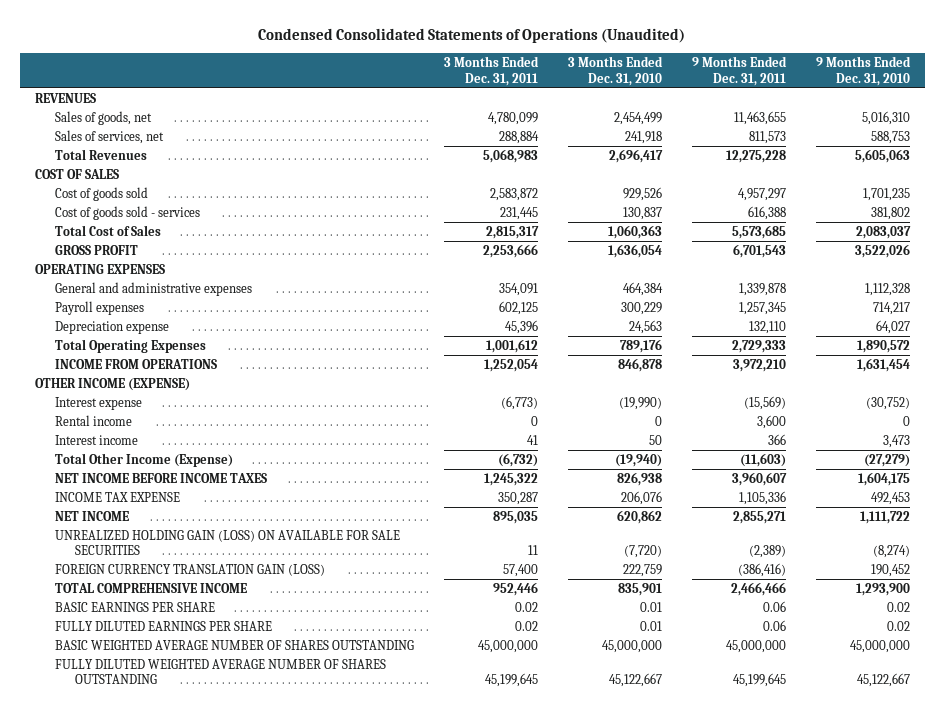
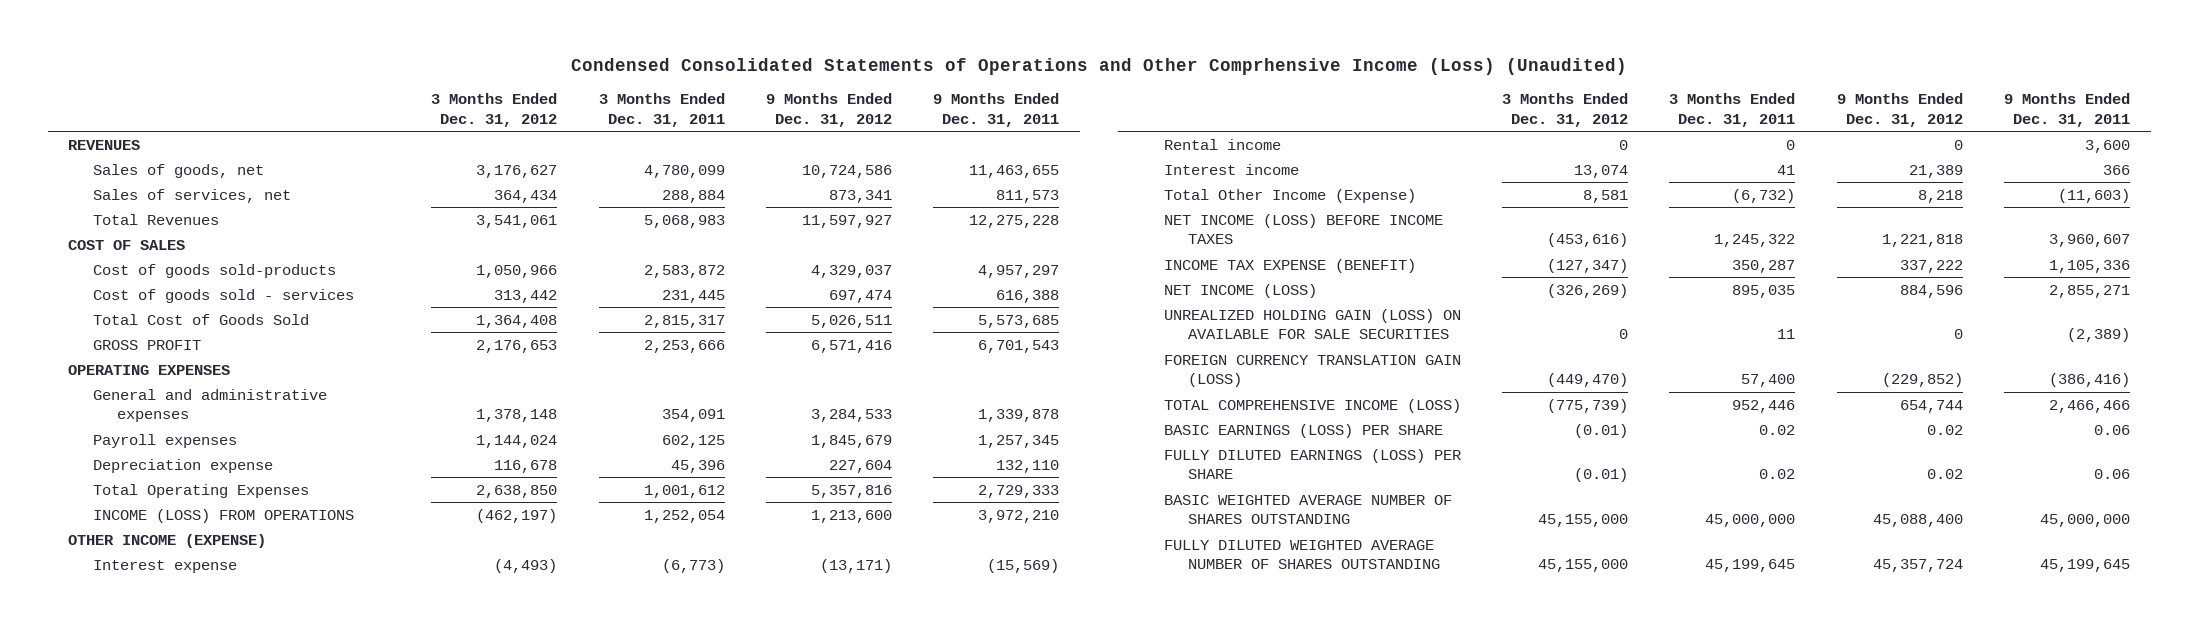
- Condensed Consolidated Statements of Operations (Unaudited)
+ Condensed Consolidated Statements of Operations and Other Comprhensive Income (Loss) (Unaudited)
- | 3 Months Ended Dec. 31, 2011 | 3 Months Ended Dec. 31, 2010 | 9 Months Ended Dec. 31, 2011 | 9 Months Ended Dec. 31, 2010
+ | 3 Months Ended Dec. 31, 2012 | 3 Months Ended Dec. 31, 2011 | 9 Months Ended Dec. 31, 2012 | 9 Months Ended Dec. 31, 2011
- Cost of goods sold | 2,583,872 | 929,526 | 4,957,297 | 1,701,235
+ Cost of goods sold-products | 1,050,966 | 2,583,872 | 4,329,037 | 4,957,297
- Total Cost of Sales | 2,815,317 | 1,060,363 | 5,573,685 | 2,083,037
+ Total Cost of Goods Sold | 1,364,408 | 2,815,317 | 5,026,511 | 5,573,685
- INCOME FROM OPERATIONS | 1,252,054 | 846,878 | 3,972,210 | 1,631,454
+ INCOME (LOSS) FROM OPERATIONS | (462,197) | 1,252,054 | 1,213,600 | 3,972,210
- NET INCOME BEFORE INCOME TAXES | 1,245,322 | 826,938 | 3,960,607 | 1,604,175
- INCOME TAX EXPENSE | 350,287 | 206,076 | 1,105,336 | 492,453
- NET INCOME | 895,035 | 620,862 | 2,855,271 | 1,111,722
+ NET INCOME (LOSS) BEFORE INCOME TAXES | (453,616) | 1,245,322 | 1,221,818 | 3,960,607
+ INCOME TAX EXPENSE (BENEFIT) | (127,347) | 350,287 | 337,222 | 1,105,336
+ NET INCOME (LOSS) | (326,269) | 895,035 | 884,596 | 2,855,271
- TOTAL COMPREHENSIVE INCOME | 952,446 | 835,901 | 2,466,466 | 1,293,900
- BASIC EARNINGS PER SHARE | 0.02 | 0.01 | 0.06 | 0.02
- FULLY DILUTED EARNINGS PER SHARE | 0.02 | 0.01 | 0.06 | 0.02
+ TOTAL COMPREHENSIVE INCOME (LOSS) | (775,739) | 952,446 | 654,744 | 2,466,466
+ BASIC EARNINGS (LOSS) PER SHARE | (0.01) | 0.02 | 0.02 | 0.06
+ FULLY DILUTED EARNINGS (LOSS) PER SHARE | (0.01) | 0.02 | 0.02 | 0.06

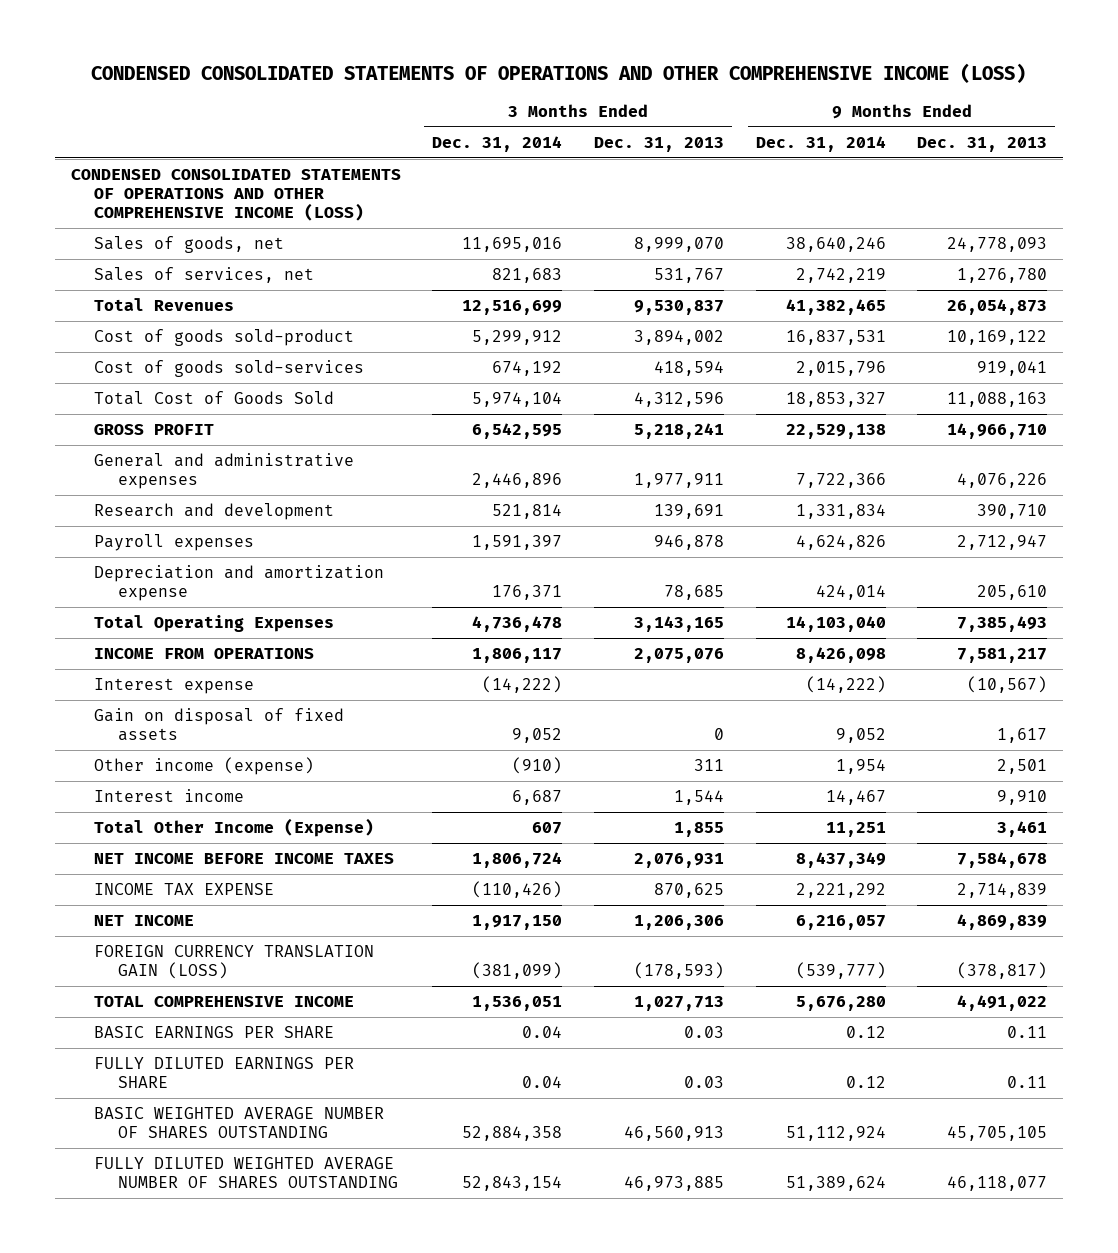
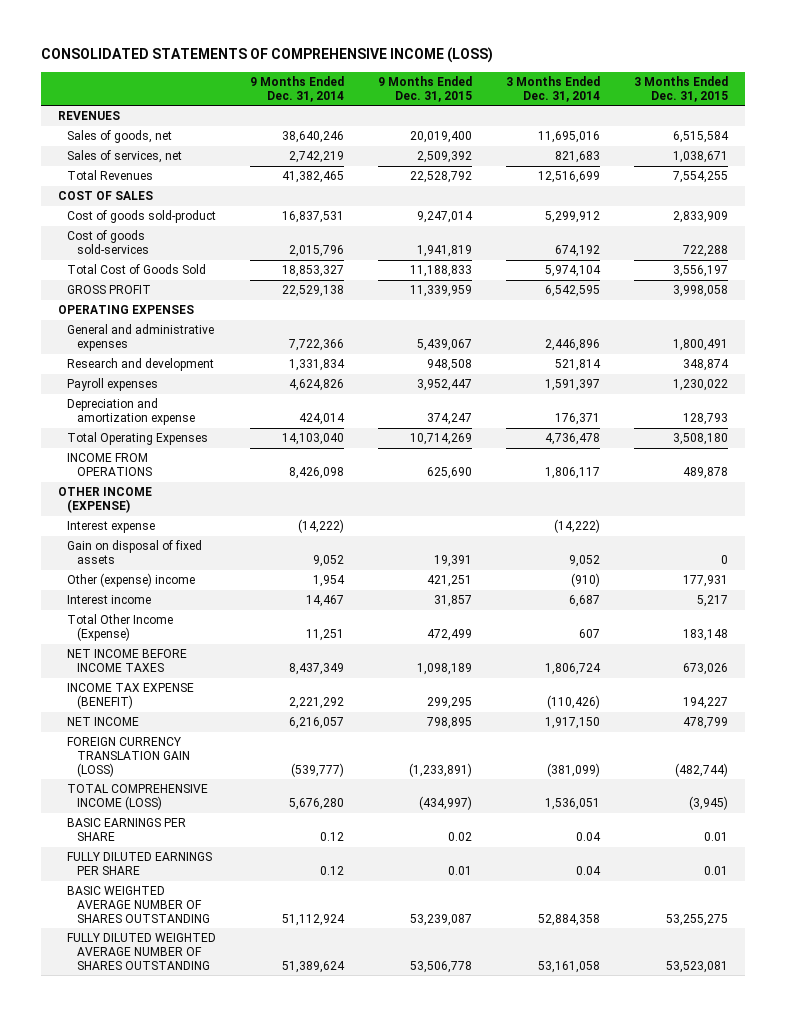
- CONDENSED CONSOLIDATED STATEMENTS OF OPERATIONS AND OTHER COMPREHENSIVE INCOME (LOSS)
+ CONSOLIDATED STATEMENTS OF COMPREHENSIVE INCOME (LOSS)
- | 3 Months Ended Dec. 31, 2014 | 3 Months Ended Dec. 31, 2013 | 9 Months Ended Dec. 31, 2014 | 9 Months Ended Dec. 31, 2013
+ | 9 Months Ended Dec. 31, 2014 | 9 Months Ended Dec. 31, 2015 | 3 Months Ended Dec. 31, 2014 | 3 Months Ended Dec. 31, 2015
- CONDENSED CONSOLIDATED STATEMENTS OF OPERATIONS AND OTHER COMPREHENSIVE INCOME (LOSS)
+ REVENUES
+ COST OF SALES
+ OPERATING EXPENSES
+ OTHER INCOME (EXPENSE)
- Other income (expense) | (910) | 311 | 1,954 | 2,501
+ Other (expense) income | 1,954 | 421,251 | (910) | 177,931
- INCOME TAX EXPENSE | (110,426) | 870,625 | 2,221,292 | 2,714,839
+ INCOME TAX EXPENSE (BENEFIT) | 2,221,292 | 299,295 | (110,426) | 194,227
- TOTAL COMPREHENSIVE INCOME | 1,536,051 | 1,027,713 | 5,676,280 | 4,491,022
+ TOTAL COMPREHENSIVE INCOME (LOSS) | 5,676,280 | (434,997) | 1,536,051 | (3,945)
- FULLY DILUTED WEIGHTED AVERAGE NUMBER OF SHARES OUTSTANDING | 52,843,154 | 46,973,885 | 51,389,624 | 46,118,077
+ FULLY DILUTED WEIGHTED AVERAGE NUMBER OF SHARES OUTSTANDING | 51,389,624 | 53,506,778 | 53,161,058 | 53,523,081

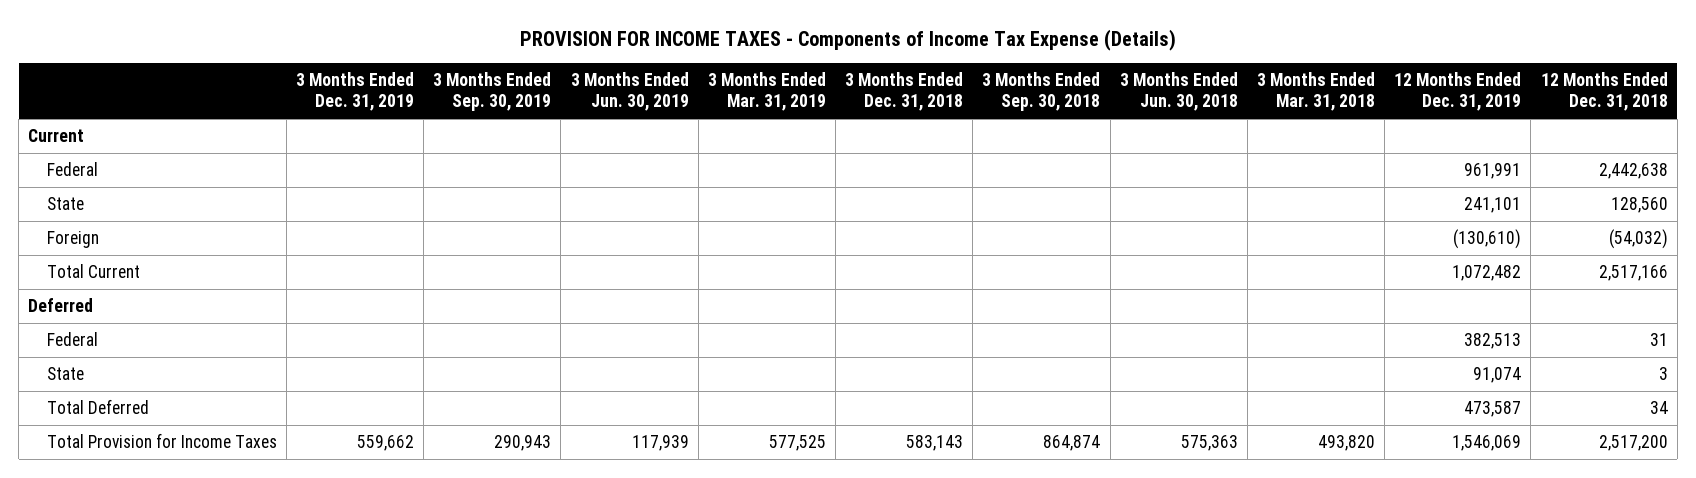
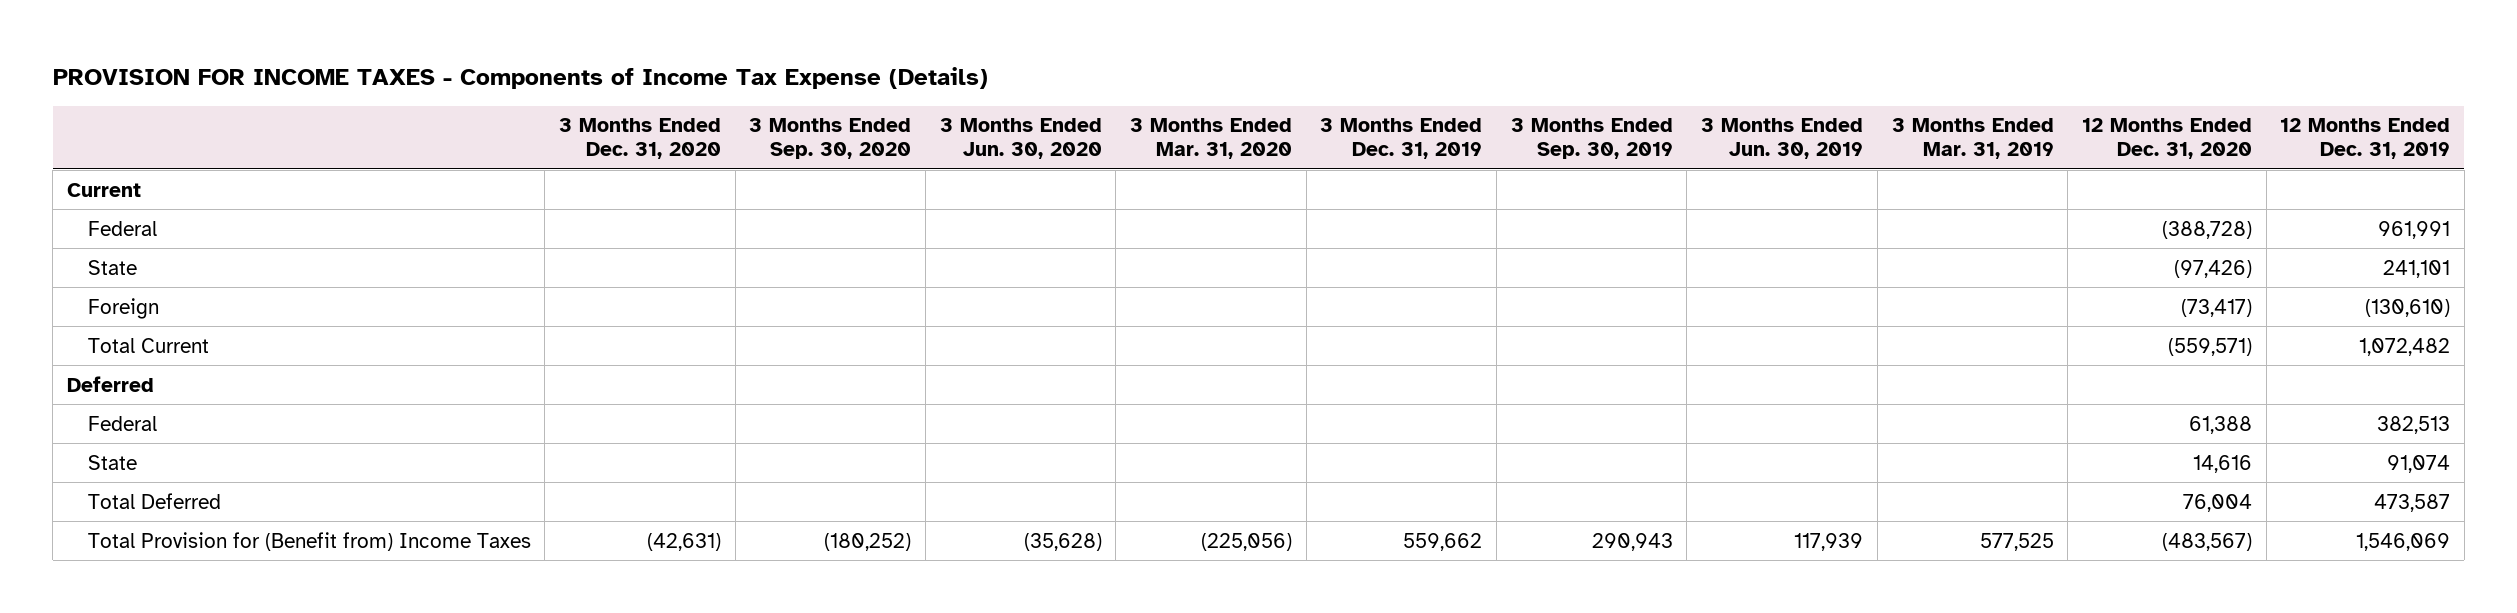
- | 3 Months Ended Dec. 31, 2019 | 3 Months Ended Sep. 30, 2019 | 3 Months Ended Jun. 30, 2019 | 3 Months Ended Mar. 31, 2019 | 3 Months Ended Dec. 31, 2018 | 3 Months Ended Sep. 30, 2018 | 3 Months Ended Jun. 30, 2018 | 3 Months Ended Mar. 31, 2018 | 12 Months Ended Dec. 31, 2019 | 12 Months Ended Dec. 31, 2018
+ | 3 Months Ended Dec. 31, 2020 | 3 Months Ended Sep. 30, 2020 | 3 Months Ended Jun. 30, 2020 | 3 Months Ended Mar. 31, 2020 | 3 Months Ended Dec. 31, 2019 | 3 Months Ended Sep. 30, 2019 | 3 Months Ended Jun. 30, 2019 | 3 Months Ended Mar. 31, 2019 | 12 Months Ended Dec. 31, 2020 | 12 Months Ended Dec. 31, 2019
- Total Provision for Income Taxes | 559,662 | 290,943 | 117,939 | 577,525 | 583,143 | 864,874 | 575,363 | 493,820 | 1,546,069 | 2,517,200
+ Total Provision for (Benefit from) Income Taxes | (42,631) | (180,252) | (35,628) | (225,056) | 559,662 | 290,943 | 117,939 | 577,525 | (483,567) | 1,546,069

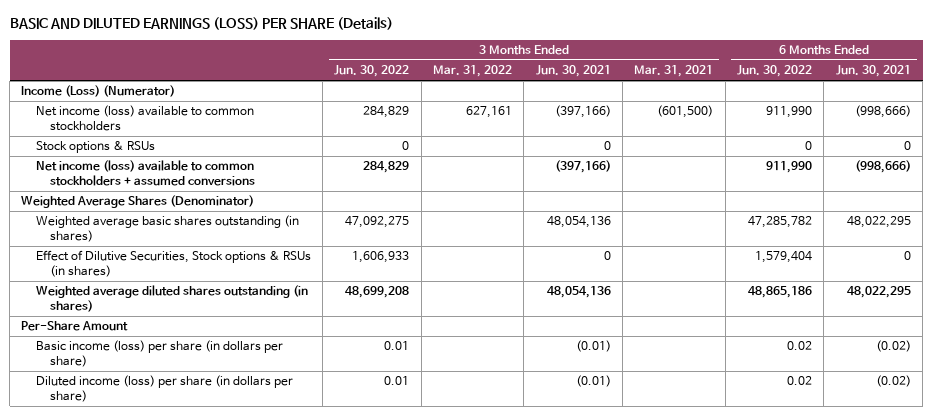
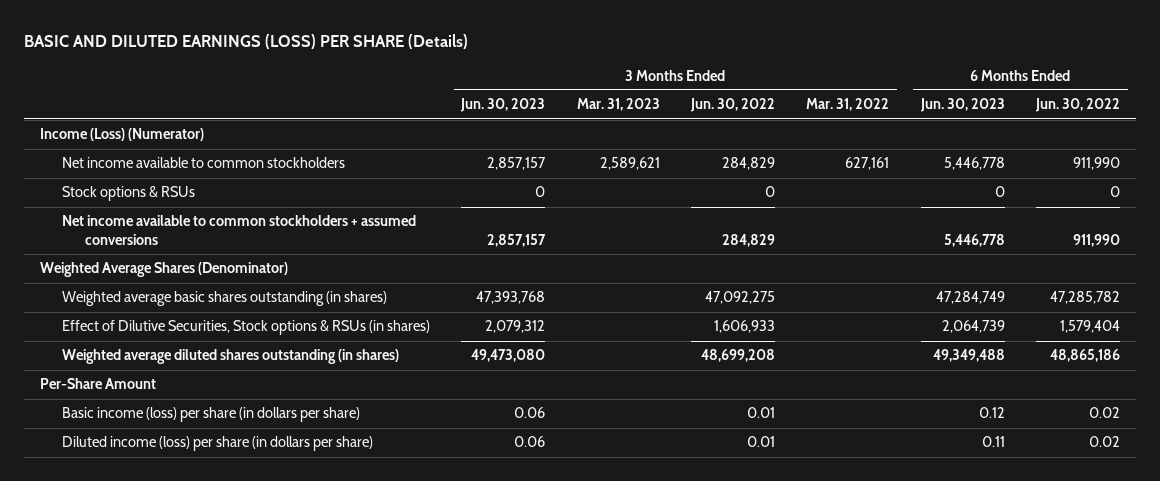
- | 3 Months Ended Jun. 30, 2022 | 3 Months Ended Mar. 31, 2022 | 3 Months Ended Jun. 30, 2021 | 3 Months Ended Mar. 31, 2021 | 6 Months Ended Jun. 30, 2022 | 6 Months Ended Jun. 30, 2021
+ | 3 Months Ended Jun. 30, 2023 | 3 Months Ended Mar. 31, 2023 | 3 Months Ended Jun. 30, 2022 | 3 Months Ended Mar. 31, 2022 | 6 Months Ended Jun. 30, 2023 | 6 Months Ended Jun. 30, 2022
- Net income (loss) available to common stockholders | 284,829 | 627,161 | (397,166) | (601,500) | 911,990 | (998,666)
+ Net income available to common stockholders | 2,857,157 | 2,589,621 | 284,829 | 627,161 | 5,446,778 | 911,990
- Net income (loss) available to common stockholders + assumed conversions | 284,829 | | (397,166) | | 911,990 | (998,666)
+ Net income available to common stockholders + assumed conversions | 2,857,157 | | 284,829 | | 5,446,778 | 911,990

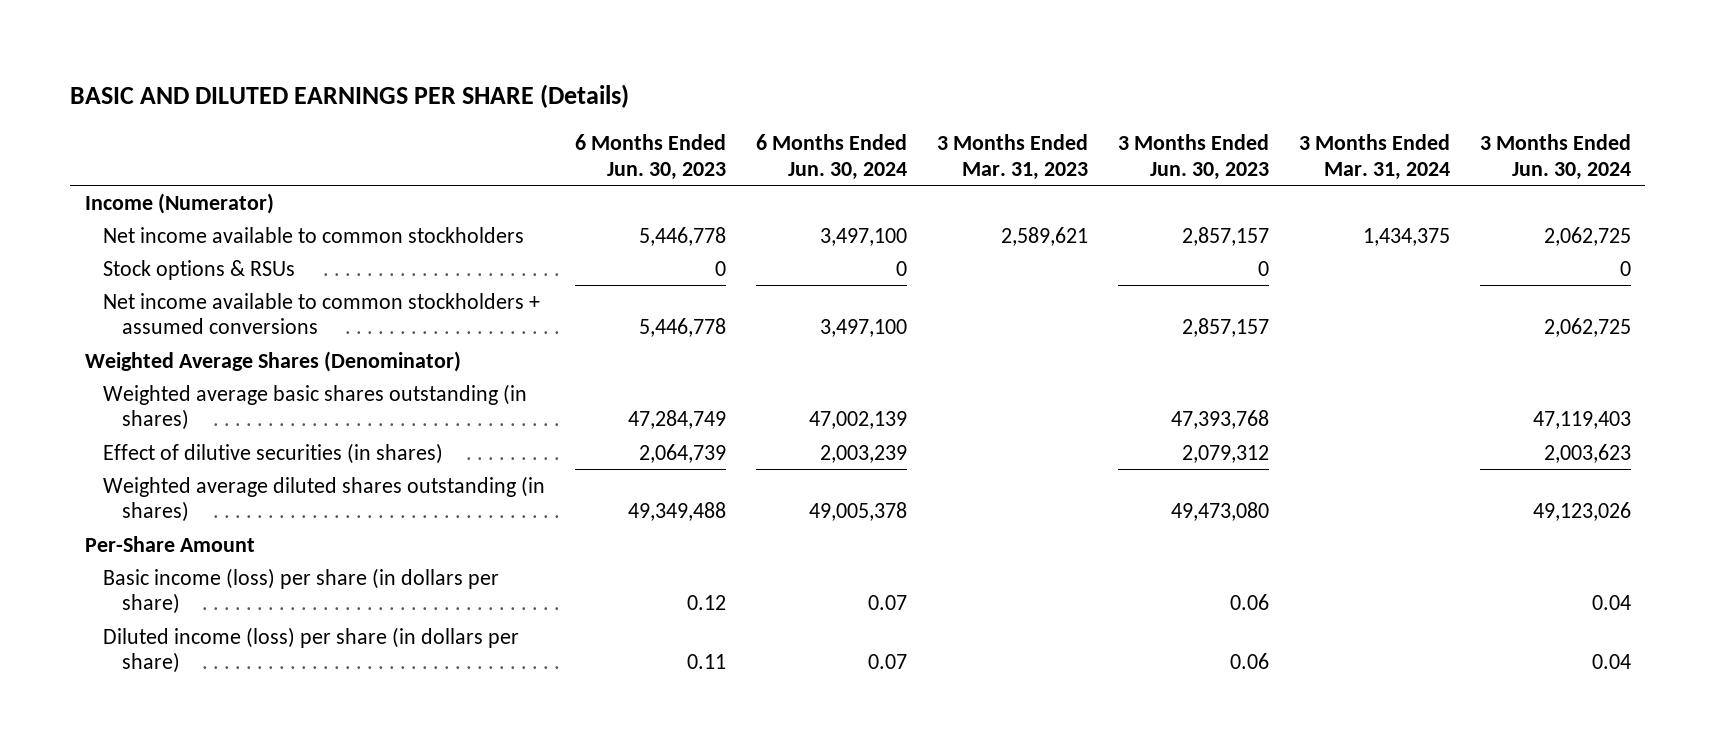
- BASIC AND DILUTED EARNINGS (LOSS) PER SHARE (Details)
+ BASIC AND DILUTED EARNINGS PER SHARE (Details)
- | 3 Months Ended Jun. 30, 2023 | 3 Months Ended Mar. 31, 2023 | 3 Months Ended Jun. 30, 2022 | 3 Months Ended Mar. 31, 2022 | 6 Months Ended Jun. 30, 2023 | 6 Months Ended Jun. 30, 2022
+ | 6 Months Ended Jun. 30, 2023 | 6 Months Ended Jun. 30, 2024 | 3 Months Ended Mar. 31, 2023 | 3 Months Ended Jun. 30, 2023 | 3 Months Ended Mar. 31, 2024 | 3 Months Ended Jun. 30, 2024
- Income (Loss) (Numerator)
+ Income (Numerator)
- Effect of Dilutive Securities, Stock options & RSUs (in shares) | 2,079,312 | | 1,606,933 | | 2,064,739 | 1,579,404
+ Effect of dilutive securities (in shares) | 2,064,739 | 2,003,239 | | 2,079,312 | | 2,003,623

